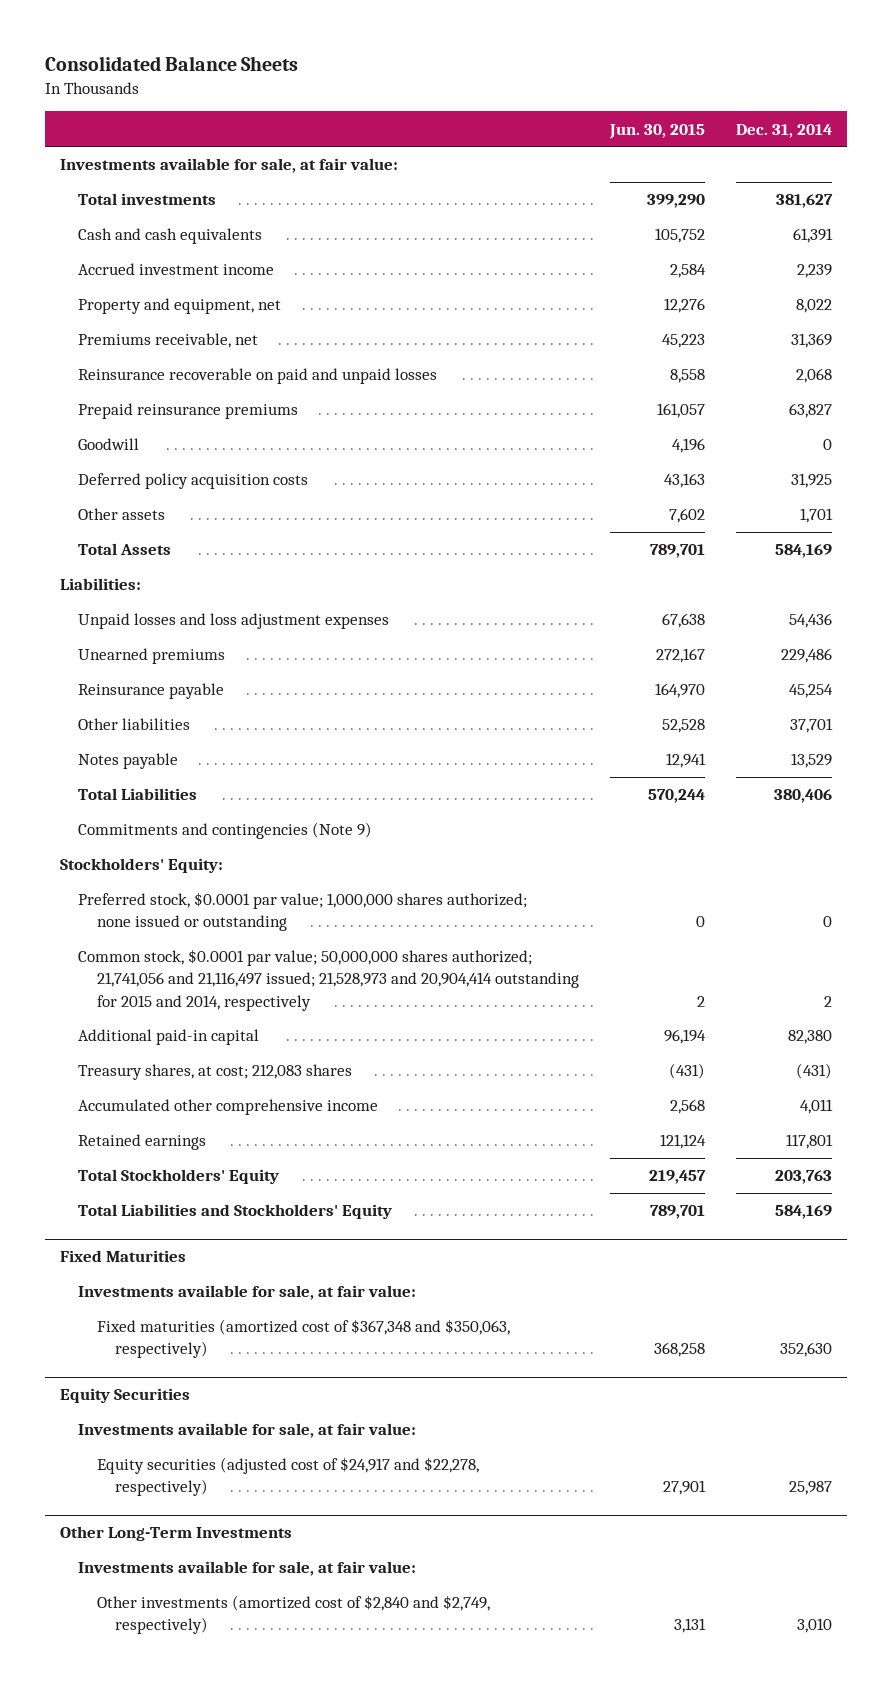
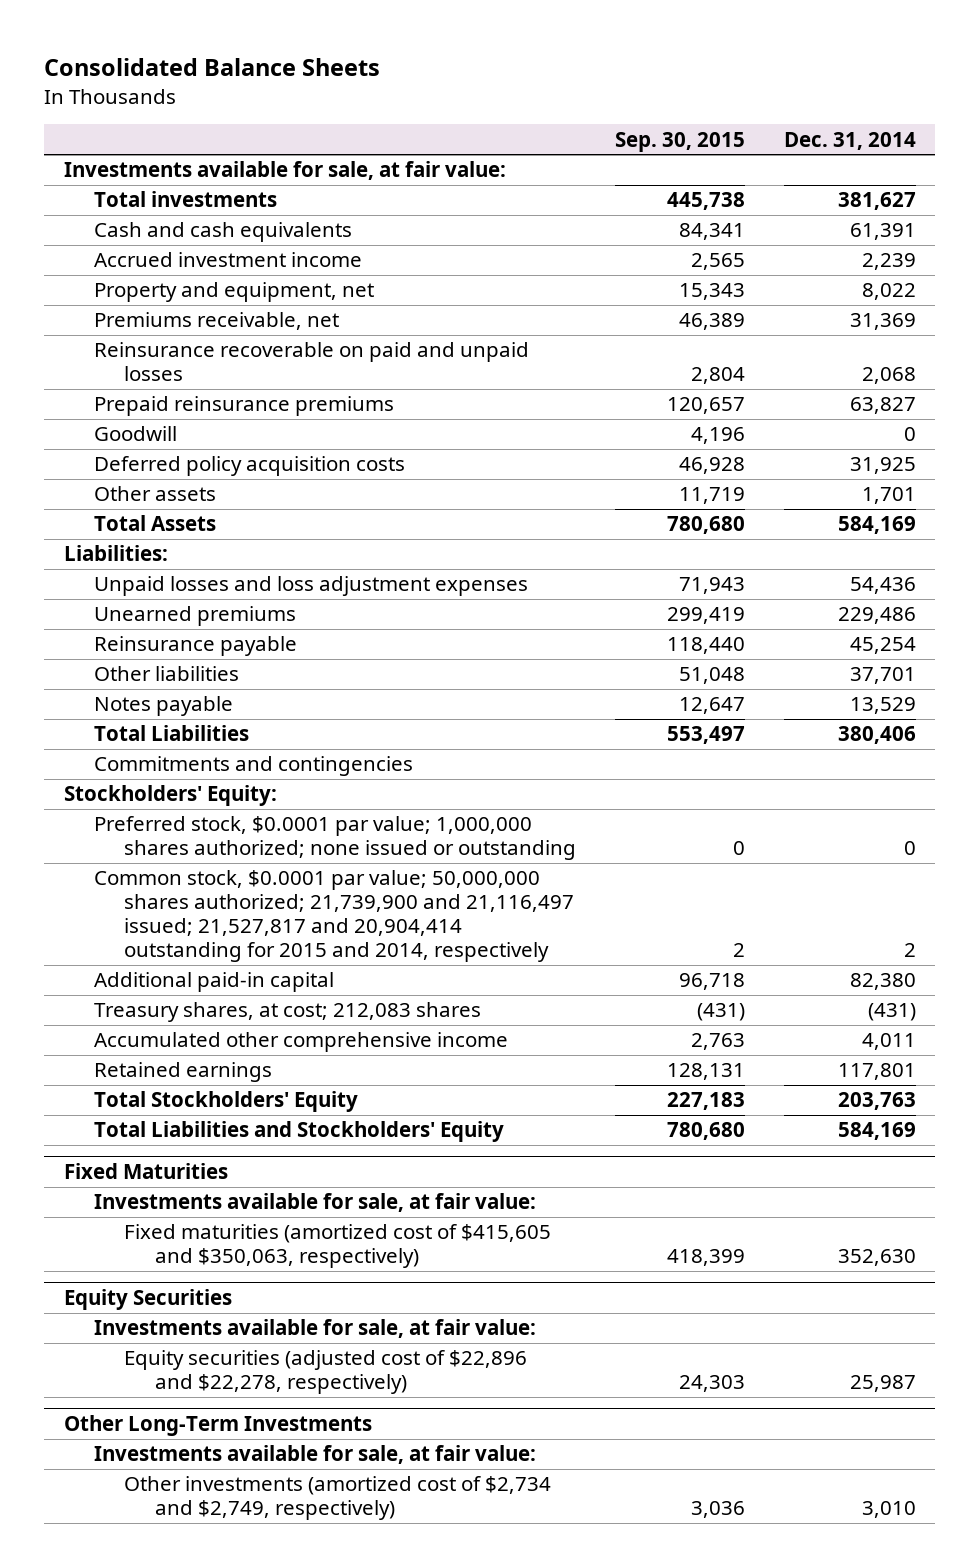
- | Jun. 30, 2015 | Dec. 31, 2014
+ | Sep. 30, 2015 | Dec. 31, 2014
- Commitments and contingencies (Note 9)
+ Commitments and contingencies
- Common stock, $0.0001 par value; 50,000,000 shares authorized; 21,741,056 and 21,116,497 issued; 21,528,973 and 20,904,414 outstanding for 2015 and 2014, respectively | 2 | 2
+ Common stock, $0.0001 par value; 50,000,000 shares authorized; 21,739,900 and 21,116,497 issued; 21,527,817 and 20,904,414 outstanding for 2015 and 2014, respectively | 2 | 2
@ Fixed Maturities
- Fixed maturities (amortized cost of $367,348 and $350,063, respectively) | 368,258 | 352,630
+ Fixed maturities (amortized cost of $415,605 and $350,063, respectively) | 418,399 | 352,630
@ Equity Securities
- Equity securities (adjusted cost of $24,917 and $22,278, respectively) | 27,901 | 25,987
+ Equity securities (adjusted cost of $22,896 and $22,278, respectively) | 24,303 | 25,987
@ Other Long-Term Investments
- Other investments (amortized cost of $2,840 and $2,749, respectively) | 3,131 | 3,010
+ Other investments (amortized cost of $2,734 and $2,749, respectively) | 3,036 | 3,010

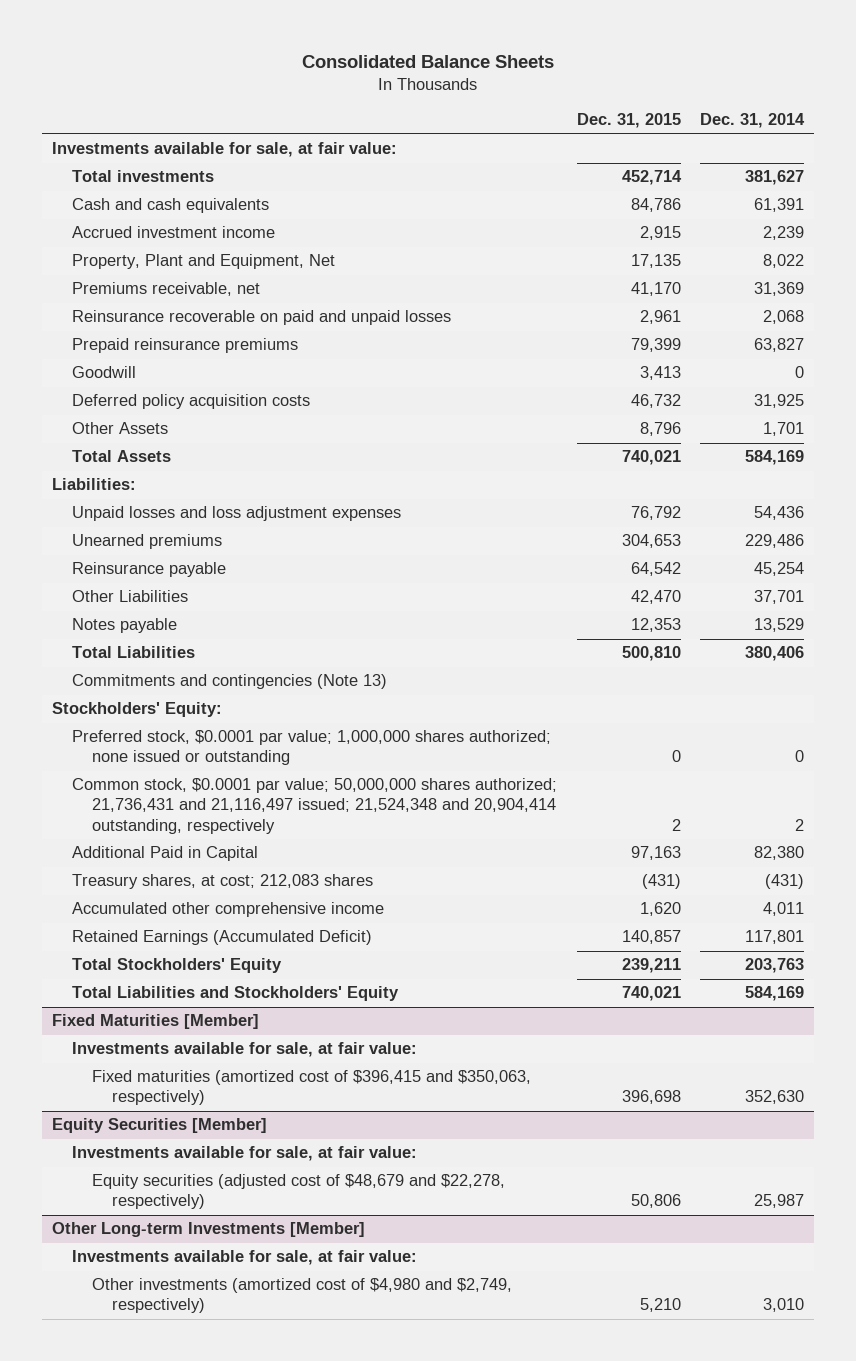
- | Sep. 30, 2015 | Dec. 31, 2014
+ | Dec. 31, 2015 | Dec. 31, 2014
- Property and equipment, net | 15,343 | 8,022
+ Property, Plant and Equipment, Net | 17,135 | 8,022
- Other assets | 11,719 | 1,701
+ Other Assets | 8,796 | 1,701
- Other liabilities | 51,048 | 37,701
+ Other Liabilities | 42,470 | 37,701
- Commitments and contingencies
+ Commitments and contingencies (Note 13)
- Common stock, $0.0001 par value; 50,000,000 shares authorized; 21,739,900 and 21,116,497 issued; 21,527,817 and 20,904,414 outstanding for 2015 and 2014, respectively | 2 | 2
- Additional paid-in capital | 96,718 | 82,380
+ Common stock, $0.0001 par value; 50,000,000 shares authorized; 21,736,431 and 21,116,497 issued; 21,524,348 and 20,904,414 outstanding, respectively | 2 | 2
+ Additional Paid in Capital | 97,163 | 82,380
- Retained earnings | 128,131 | 117,801
+ Retained Earnings (Accumulated Deficit) | 140,857 | 117,801
- Fixed Maturities
+ Fixed Maturities [Member]
- Fixed maturities (amortized cost of $415,605 and $350,063, respectively) | 418,399 | 352,630
- Equity Securities
+ Fixed maturities (amortized cost of $396,415 and $350,063, respectively) | 396,698 | 352,630
+ Equity Securities [Member]
- Equity securities (adjusted cost of $22,896 and $22,278, respectively) | 24,303 | 25,987
- Other Long-Term Investments
+ Equity securities (adjusted cost of $48,679 and $22,278, respectively) | 50,806 | 25,987
+ Other Long-term Investments [Member]
- Other investments (amortized cost of $2,734 and $2,749, respectively) | 3,036 | 3,010
+ Other investments (amortized cost of $4,980 and $2,749, respectively) | 5,210 | 3,010

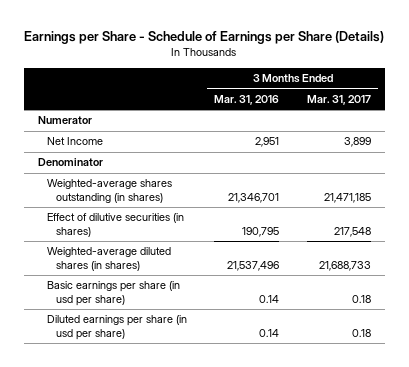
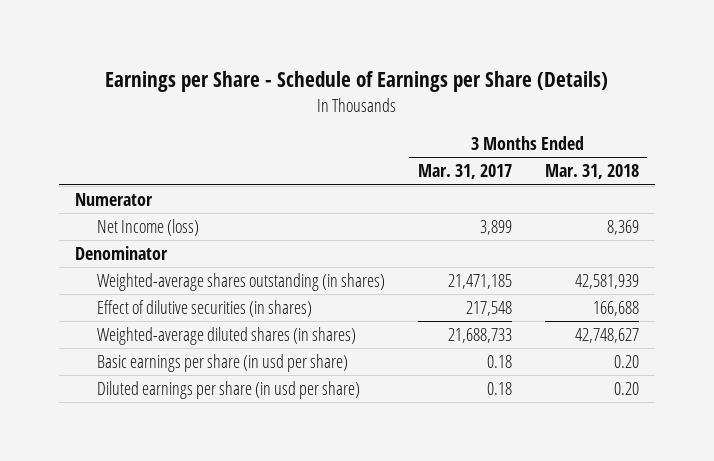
- | 3 Months Ended Mar. 31, 2016 | 3 Months Ended Mar. 31, 2017
+ | 3 Months Ended Mar. 31, 2017 | 3 Months Ended Mar. 31, 2018
- Net Income | 2,951 | 3,899
+ Net Income (loss) | 3,899 | 8,369

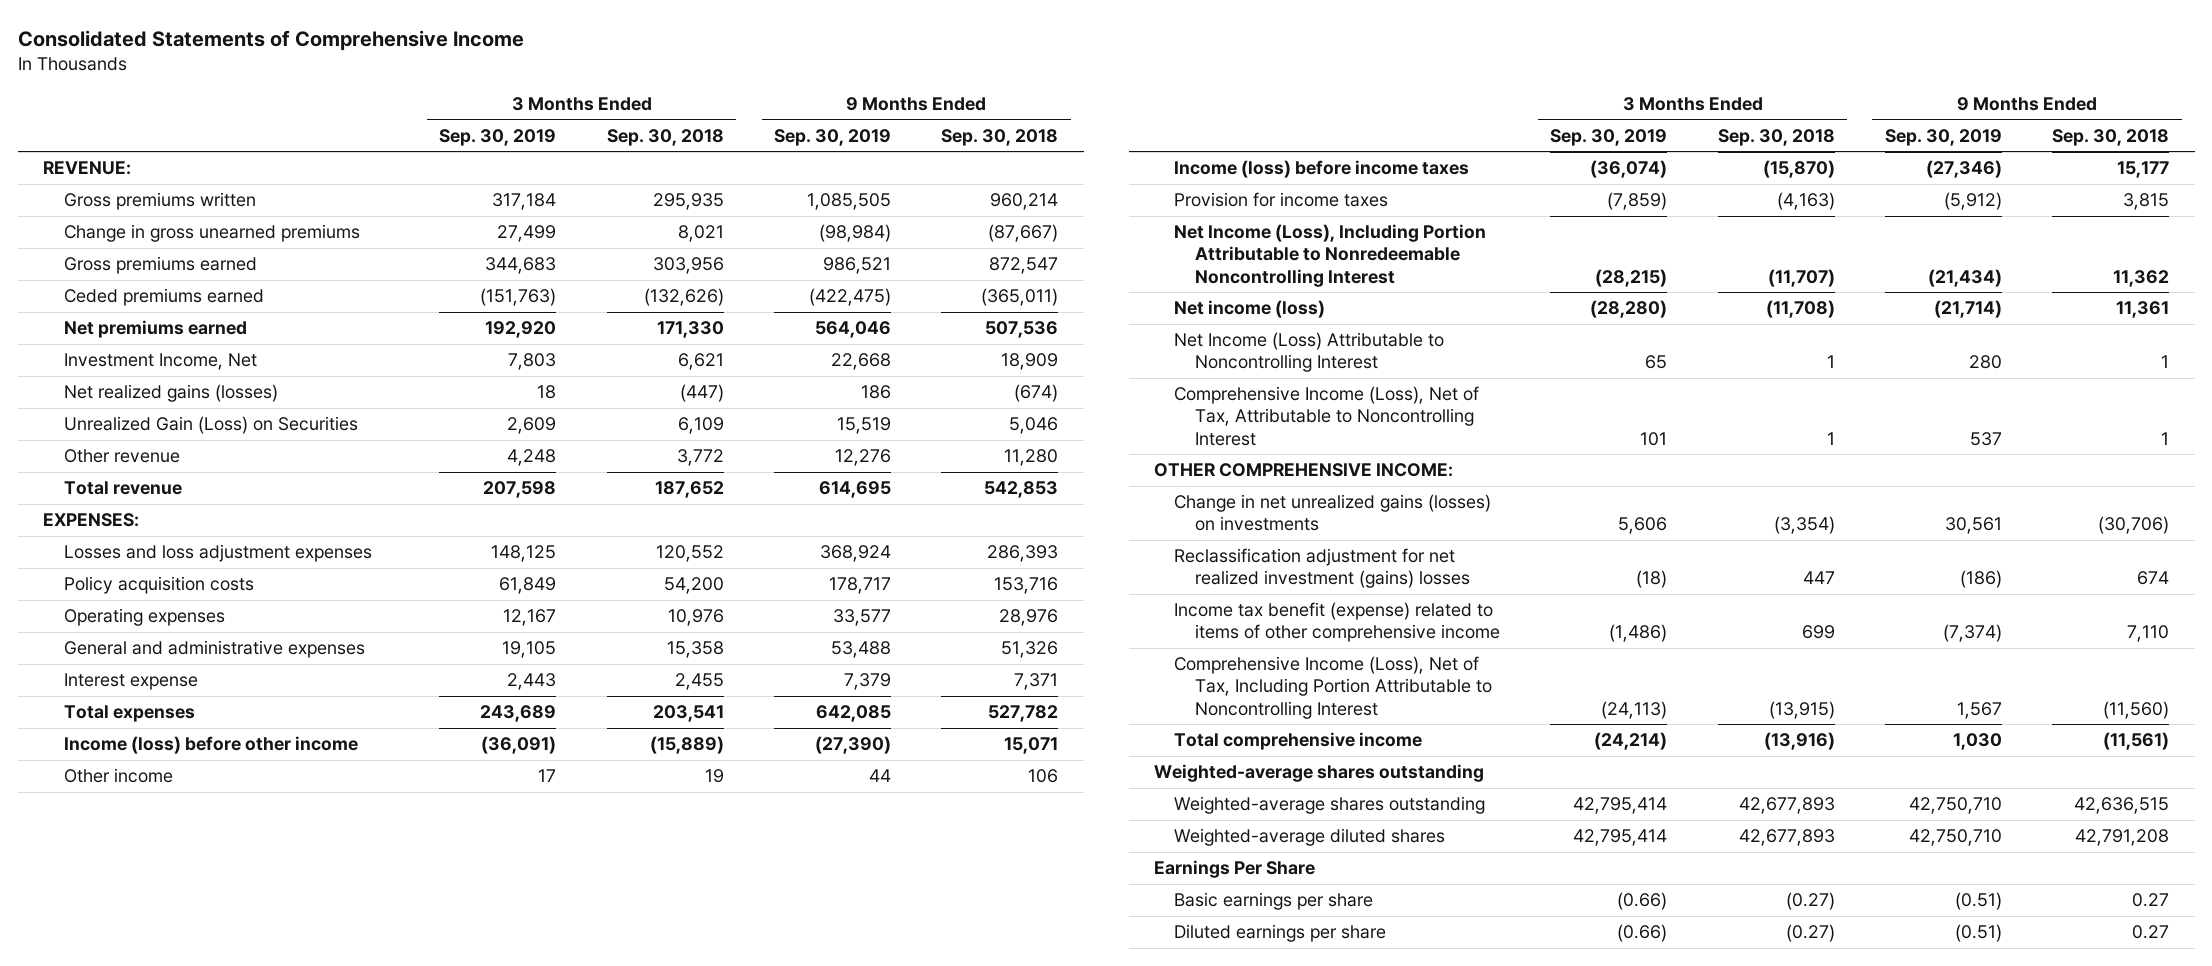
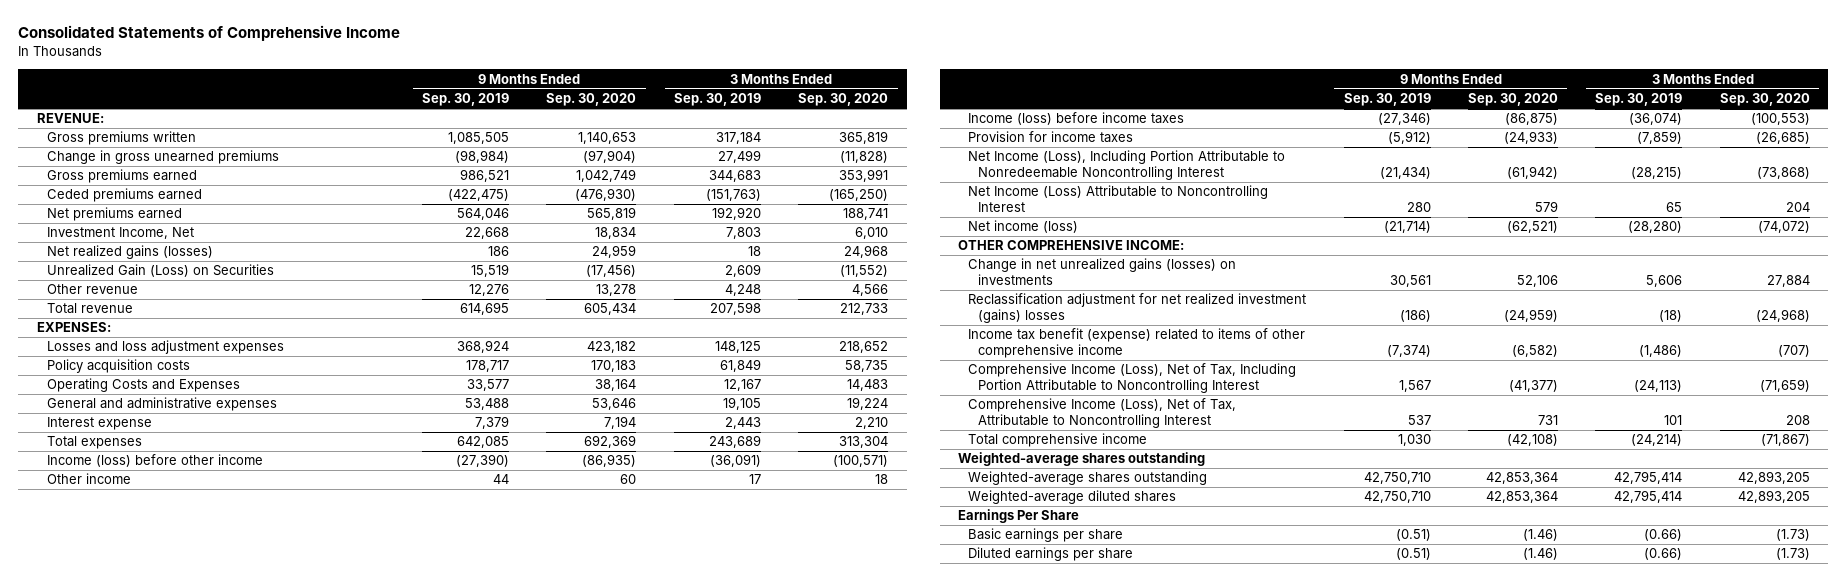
- | 3 Months Ended Sep. 30, 2019 | 3 Months Ended Sep. 30, 2018 | 9 Months Ended Sep. 30, 2019 | 9 Months Ended Sep. 30, 2018
+ | 9 Months Ended Sep. 30, 2019 | 9 Months Ended Sep. 30, 2020 | 3 Months Ended Sep. 30, 2019 | 3 Months Ended Sep. 30, 2020
- Operating expenses | 12,167 | 10,976 | 33,577 | 28,976
+ Operating Costs and Expenses | 33,577 | 38,164 | 12,167 | 14,483
moved down: Net income (loss) | (21,714) | (62,521) | (28,280) | (74,072)
moved down: Comprehensive Income (Loss), Net of Tax, Attributable to Noncontrolling Interest | 537 | 731 | 101 | 208

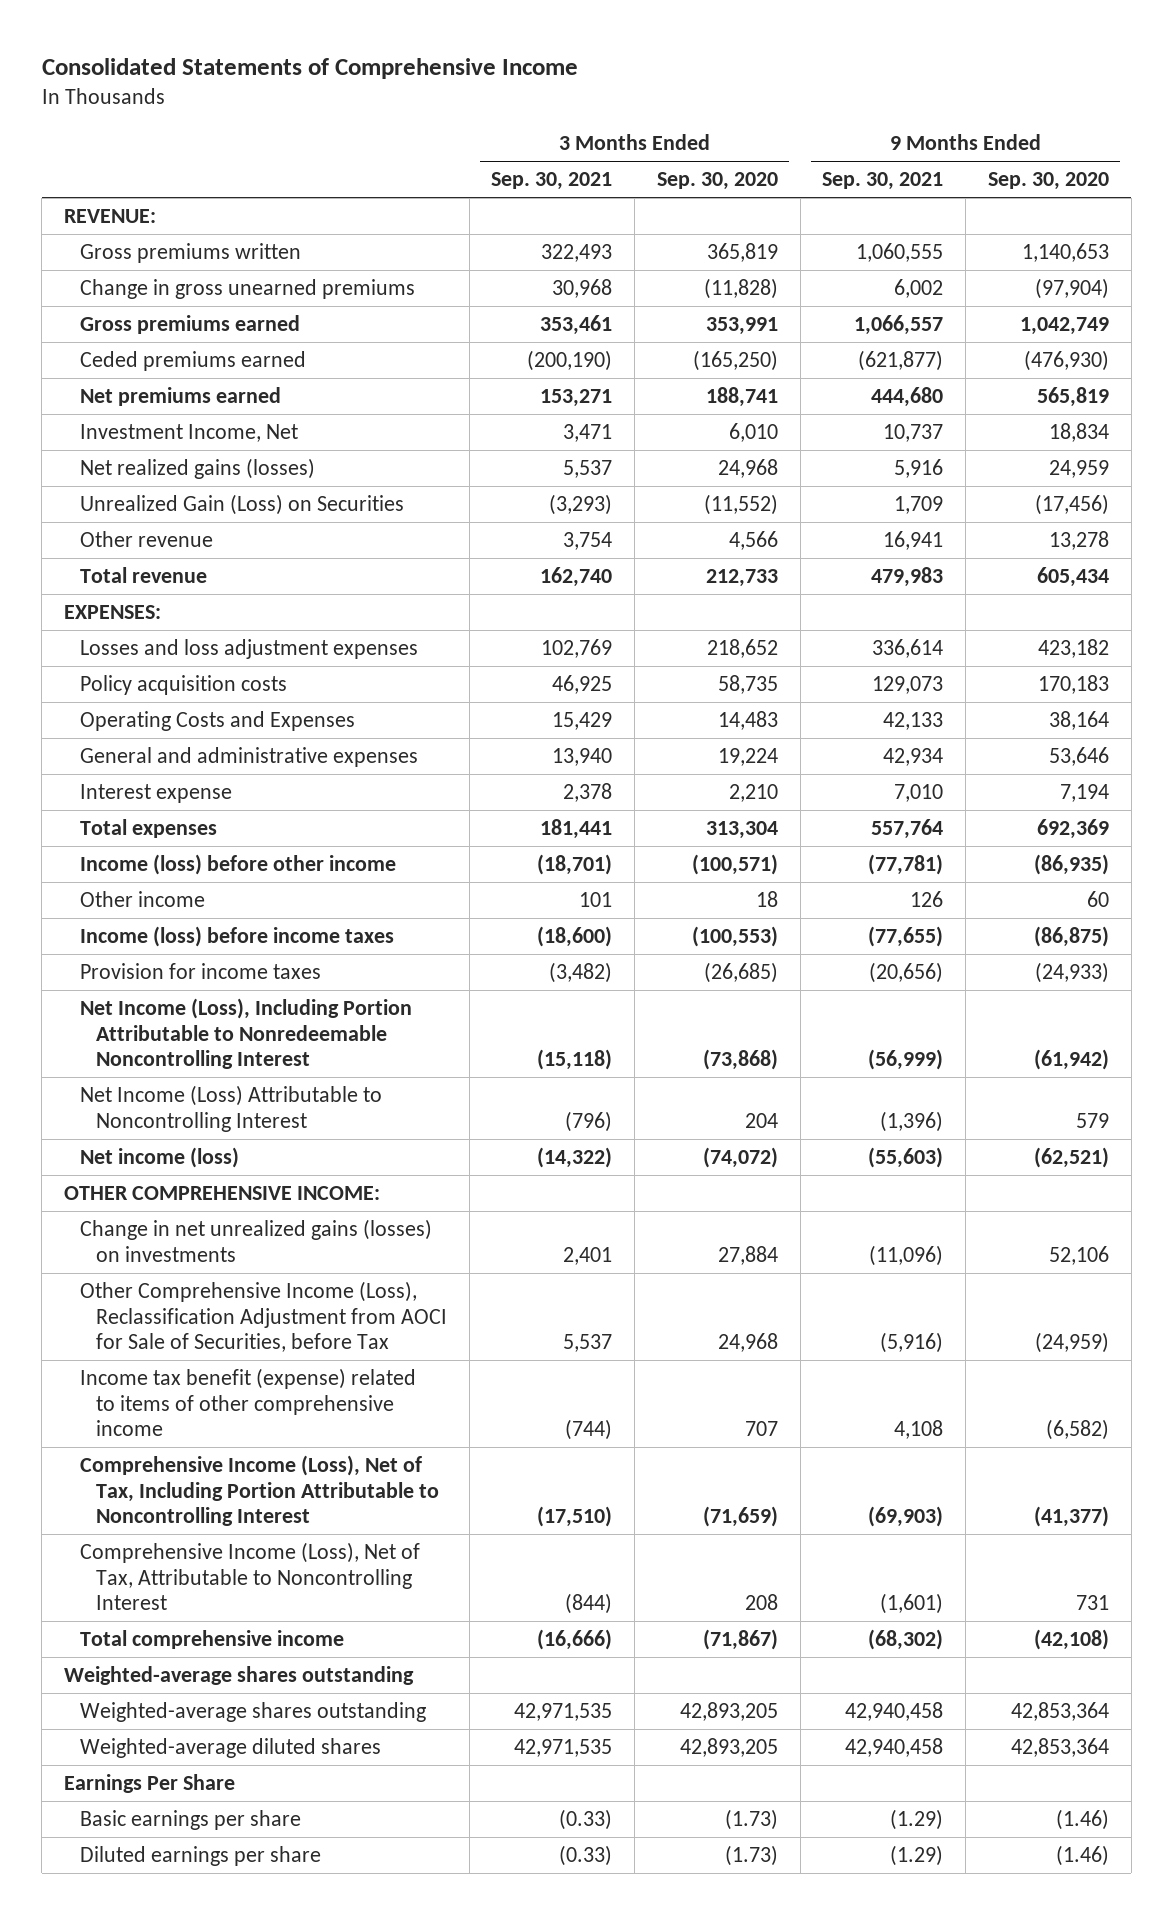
- | 9 Months Ended Sep. 30, 2019 | 9 Months Ended Sep. 30, 2020 | 3 Months Ended Sep. 30, 2019 | 3 Months Ended Sep. 30, 2020
+ | 3 Months Ended Sep. 30, 2021 | 3 Months Ended Sep. 30, 2020 | 9 Months Ended Sep. 30, 2021 | 9 Months Ended Sep. 30, 2020
- Reclassification adjustment for net realized investment (gains) losses | (186) | (24,959) | (18) | (24,968)
- Income tax benefit (expense) related to items of other comprehensive income | (7,374) | (6,582) | (1,486) | (707)
+ Other Comprehensive Income (Loss), Reclassification Adjustment from AOCI for Sale of Securities, before Tax | 5,537 | 24,968 | (5,916) | (24,959)
+ Income tax benefit (expense) related to items of other comprehensive income | (744) | 707 | 4,108 | (6,582)

